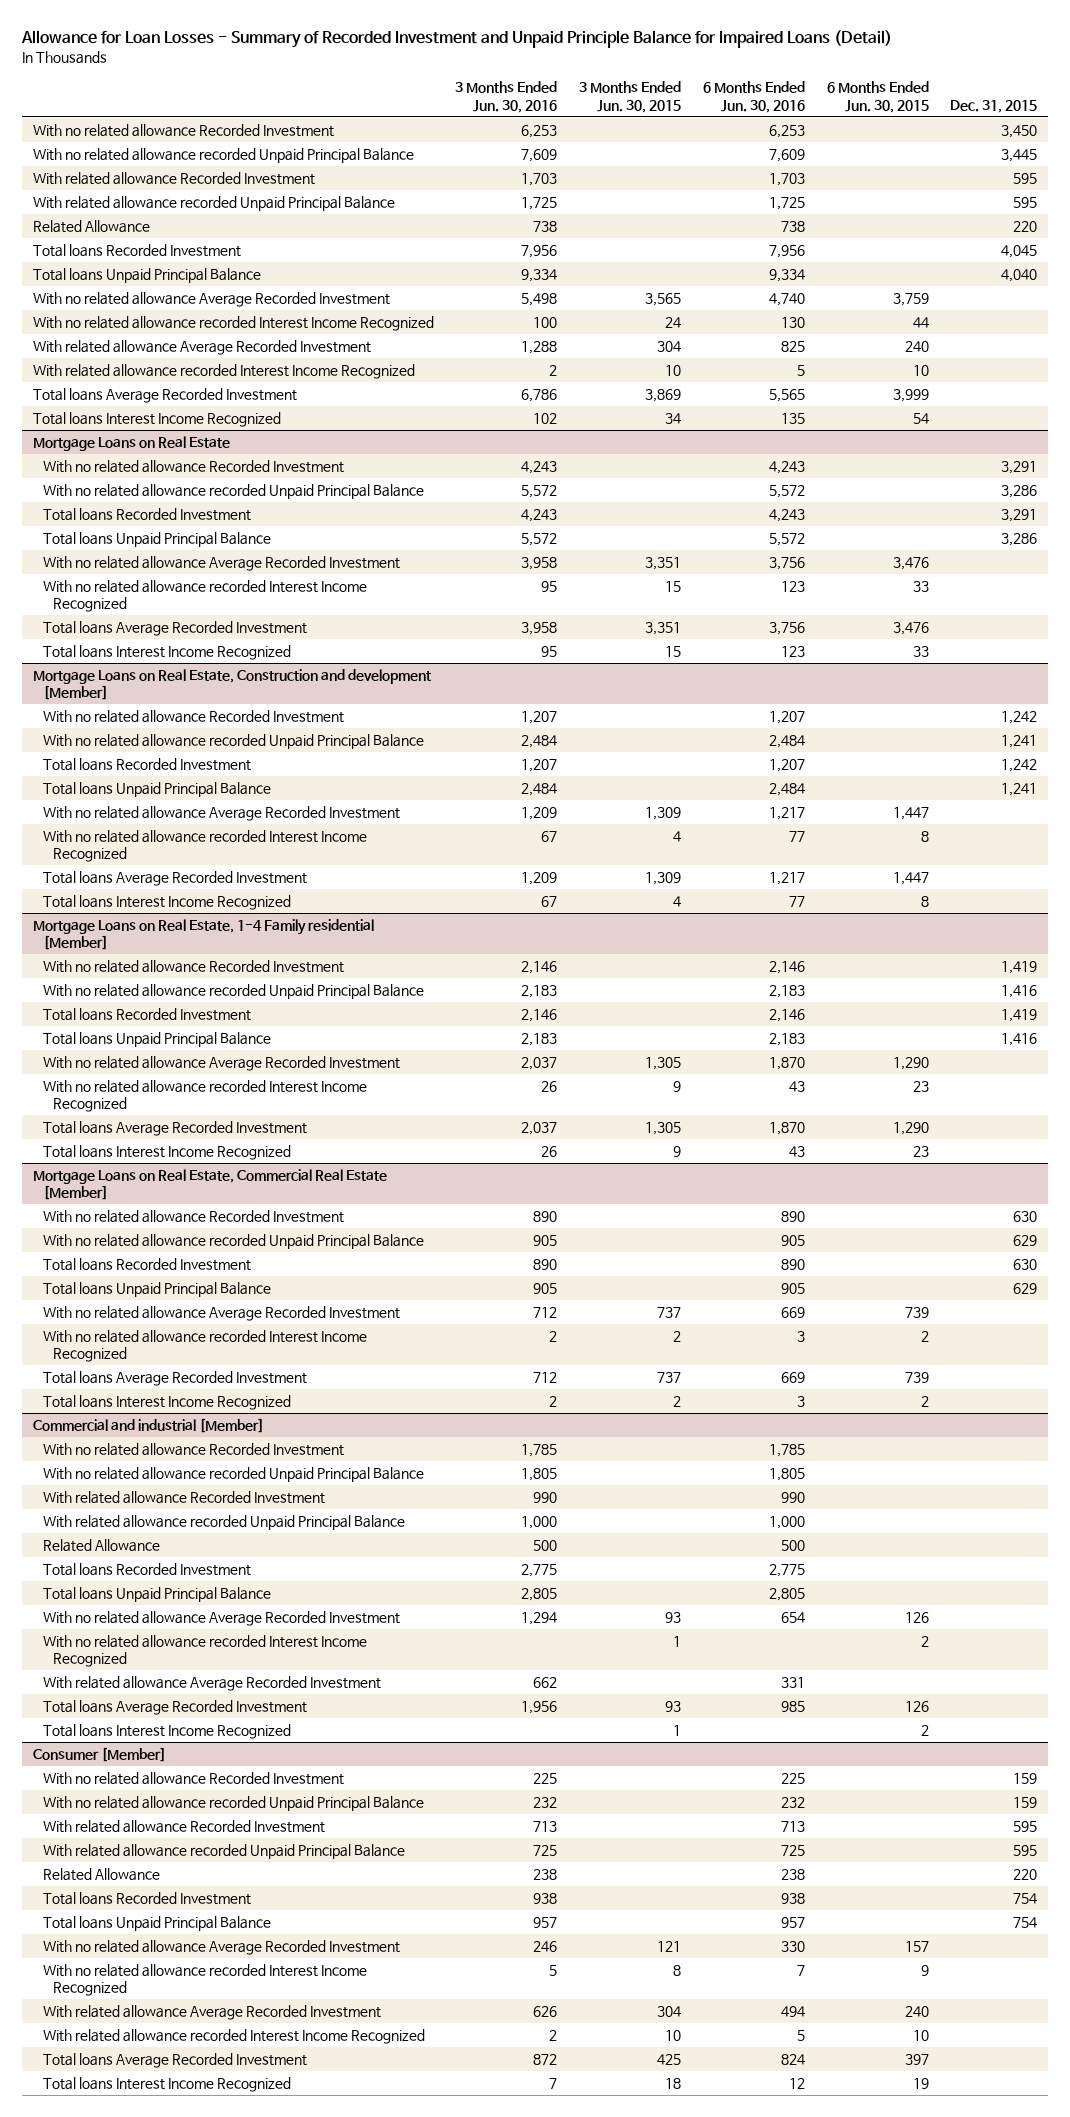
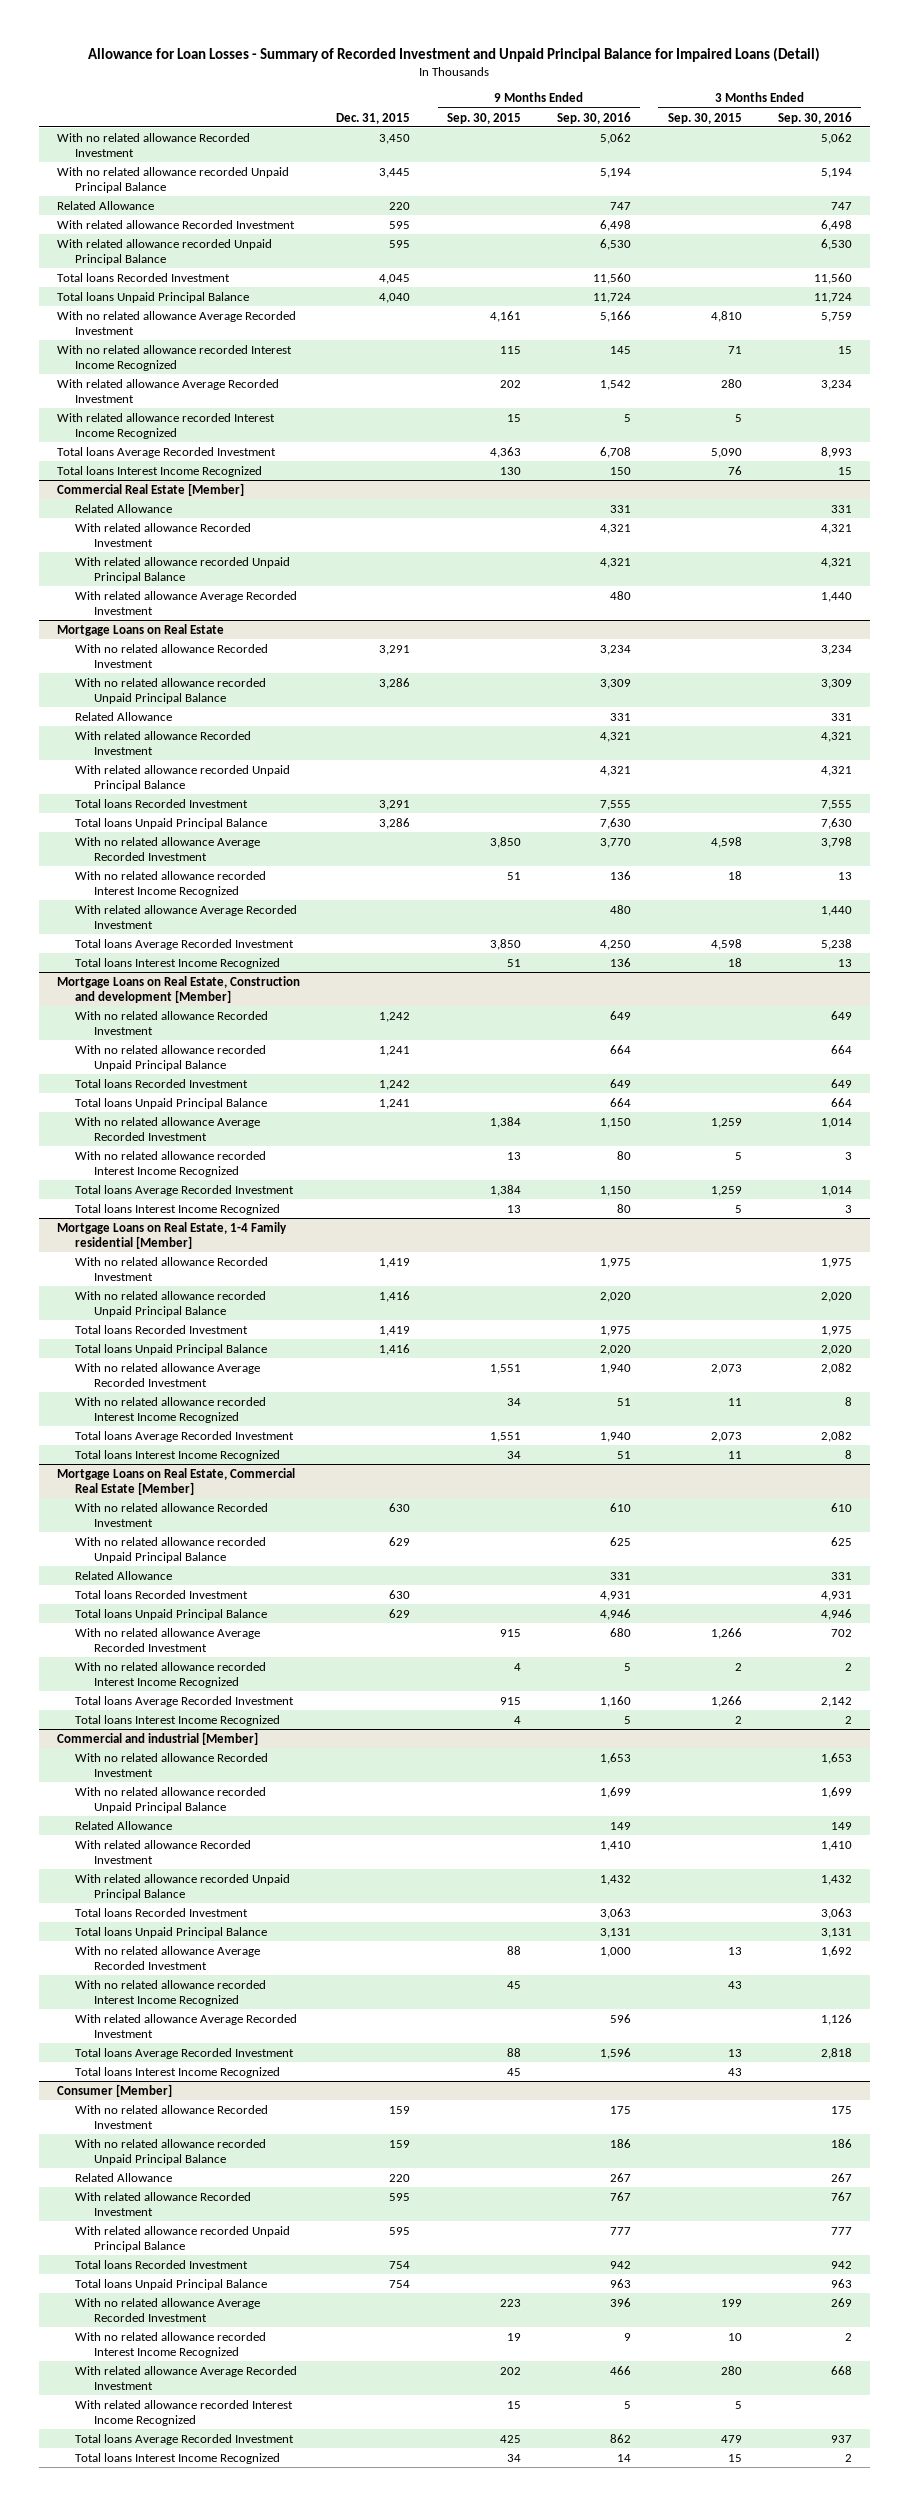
- Allowance for Loan Losses - Summary of Recorded Investment and Unpaid Principle Balance for Impaired Loans (Detail)
+ Allowance for Loan Losses - Summary of Recorded Investment and Unpaid Principal Balance for Impaired Loans (Detail)
- | 3 Months Ended Jun. 30, 2016 | 3 Months Ended Jun. 30, 2015 | 6 Months Ended Jun. 30, 2016 | 6 Months Ended Jun. 30, 2015 | Dec. 31, 2015
+ | Dec. 31, 2015 | 9 Months Ended Sep. 30, 2015 | 9 Months Ended Sep. 30, 2016 | 3 Months Ended Sep. 30, 2015 | 3 Months Ended Sep. 30, 2016
moved up: Related Allowance | 220 | | 747 | | 747
+ Commercial Real Estate [Member]
+ Related Allowance | | | 331 | | 331
+ With related allowance Recorded Investment | | | 4,321 | | 4,321
+ With related allowance recorded Unpaid Principal Balance | | | 4,321 | | 4,321
+ With related allowance Average Recorded Investment | | | 480 | | 1,440
@ Mortgage Loans on Real Estate
+ Related Allowance | | | 331 | | 331
+ With related allowance Recorded Investment | | | 4,321 | | 4,321
+ With related allowance recorded Unpaid Principal Balance | | | 4,321 | | 4,321
+ With related allowance Average Recorded Investment | | | 480 | | 1,440
@ Mortgage Loans on Real Estate, Commercial Real Estate [Member]
+ Related Allowance | | | 331 | | 331
@ Commercial and industrial [Member]
moved up: Related Allowance | | | 149 | | 149
@ Consumer [Member]
moved up: Related Allowance | 220 | | 267 | | 267

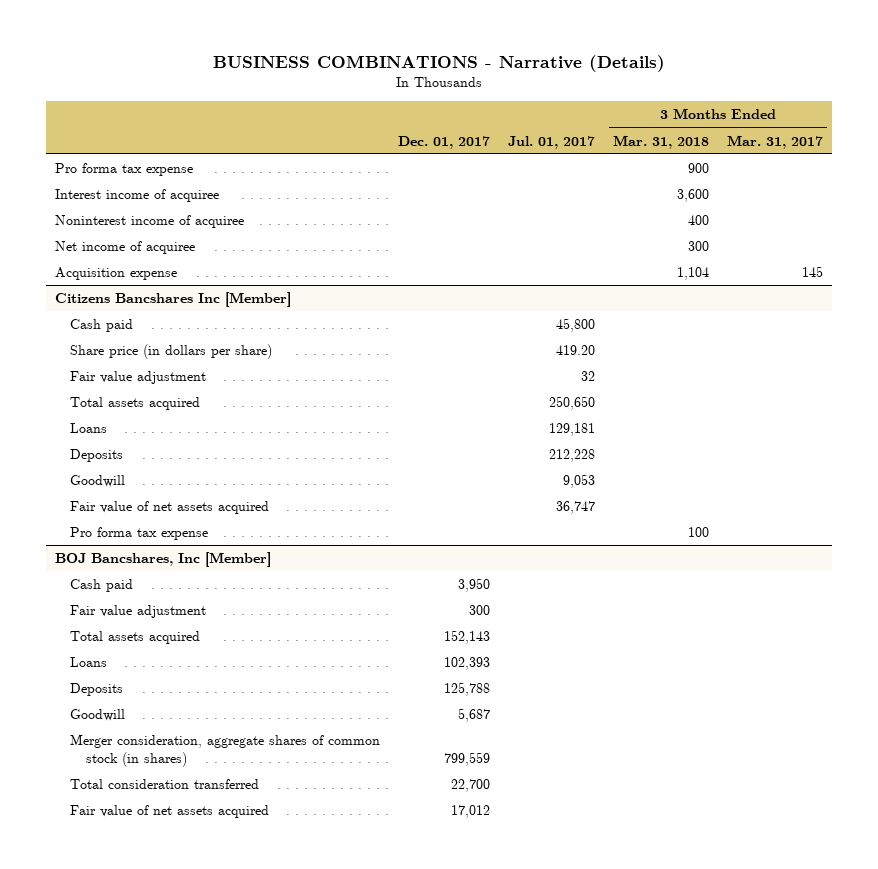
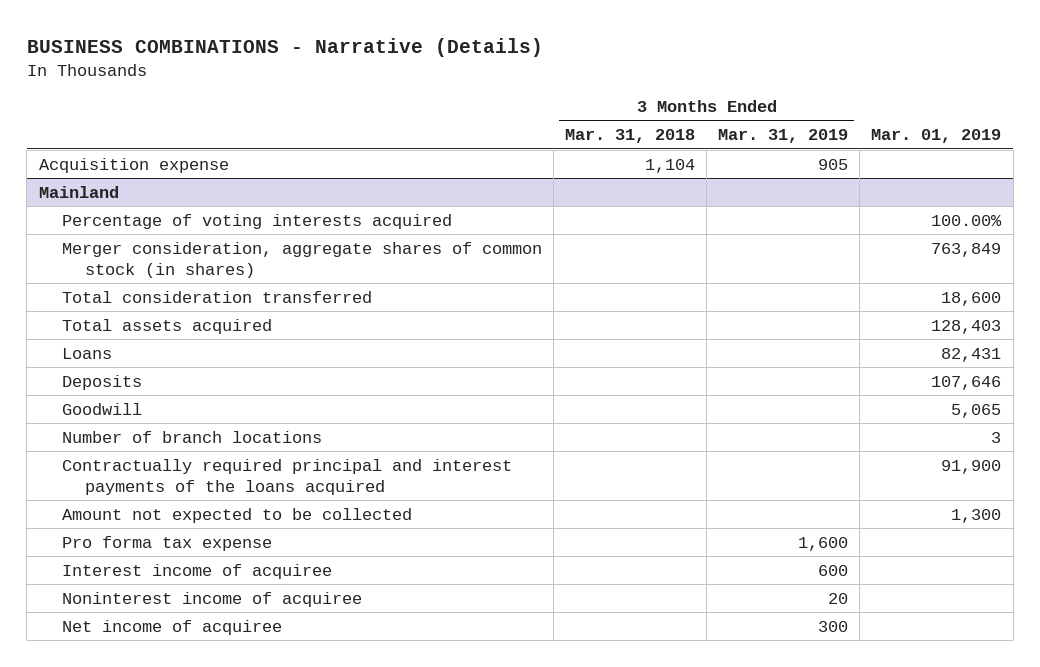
- | Dec. 01, 2017 | Jul. 01, 2017 | 3 Months Ended Mar. 31, 2018 | 3 Months Ended Mar. 31, 2017
+ | 3 Months Ended Mar. 31, 2018 | 3 Months Ended Mar. 31, 2019 | Mar. 01, 2019
- Pro forma tax expense | | | 900 |
- Interest income of acquiree | | | 3,600 |
- Noninterest income of acquiree | | | 400 |
- Net income of acquiree | | | 300 |
- Citizens Bancshares Inc [Member]
- Cash paid | | 45,800 | |
- Share price (in dollars per share) | | 419.20 | |
- Fair value adjustment | | 32 | |
- Total assets acquired | | 250,650 | |
- Loans | | 129,181 | |
- Deposits | | 212,228 | |
- Goodwill | | 9,053 | |
- Fair value of net assets acquired | | 36,747 | |
- Pro forma tax expense | | | 100 |
- BOJ Bancshares, Inc [Member]
- Cash paid | 3,950 | | |
- Fair value adjustment | 300 | | |
- Total assets acquired | 152,143 | | |
- Loans | 102,393 | | |
- Deposits | 125,788 | | |
- Goodwill | 5,687 | | |
- Merger consideration, aggregate shares of common stock (in shares) | 799,559 | | |
- Total consideration transferred | 22,700 | | |
- Fair value of net assets acquired | 17,012 | | |
+ Mainland
+ Percentage of voting interests acquired | | | 100.00%
+ Merger consideration, aggregate shares of common stock (in shares) | | | 763,849
+ Total consideration transferred | | | 18,600
+ Total assets acquired | | | 128,403
+ Loans | | | 82,431
+ Deposits | | | 107,646
+ Goodwill | | | 5,065
+ Number of branch locations | | | 3
+ Contractually required principal and interest payments of the loans acquired | | | 91,900
+ Amount not expected to be collected | | | 1,300
+ Pro forma tax expense | | 1,600 |
+ Interest income of acquiree | | 600 |
+ Noninterest income of acquiree | | 20 |
+ Net income of acquiree | | 300 |

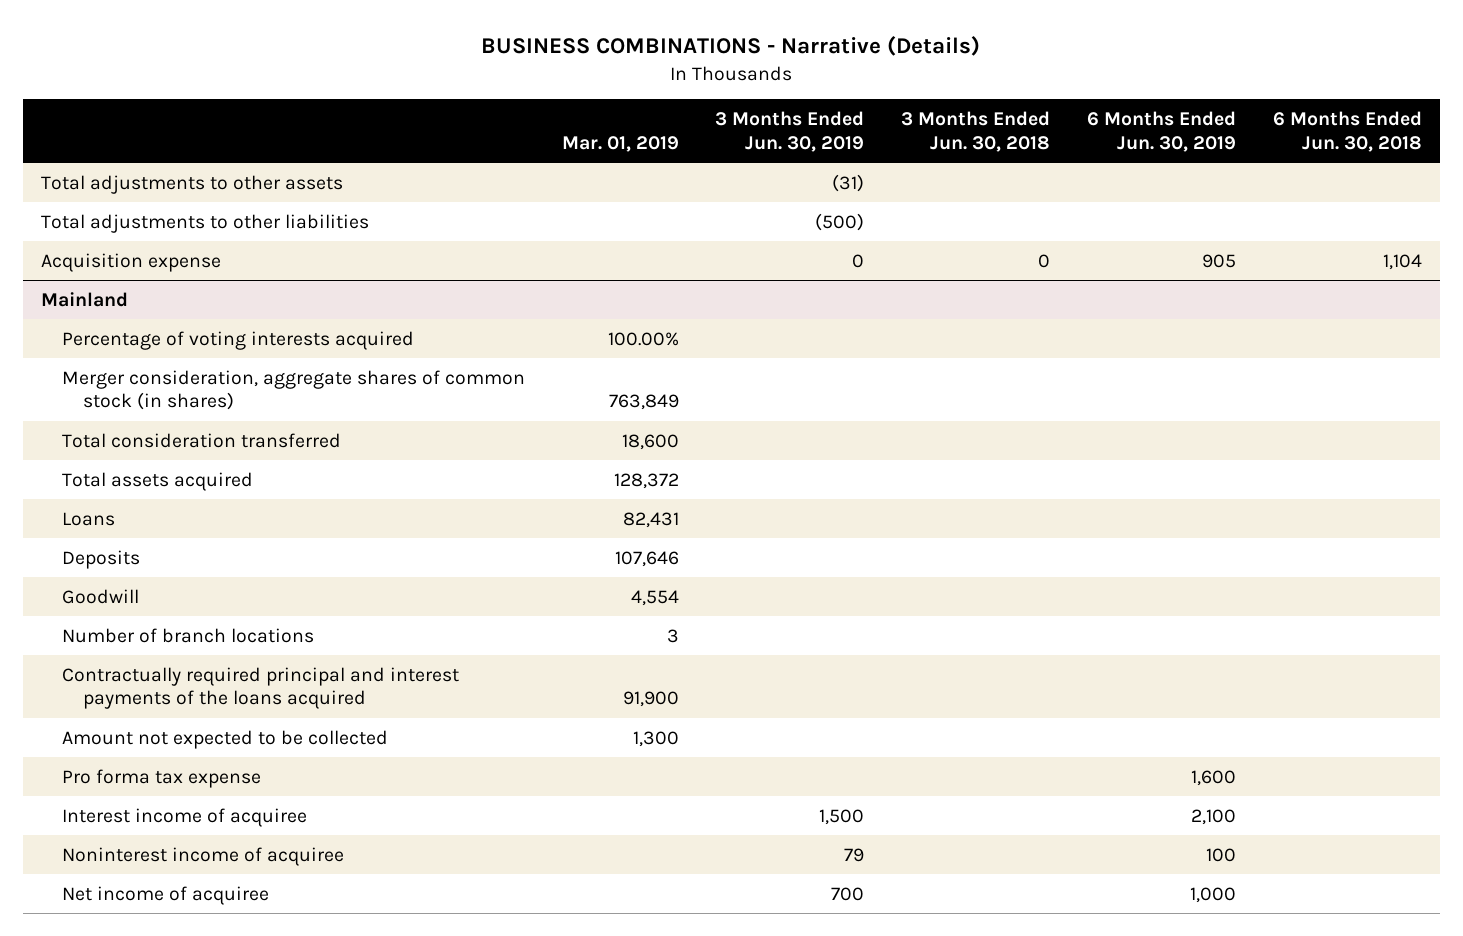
- | 3 Months Ended Mar. 31, 2018 | 3 Months Ended Mar. 31, 2019 | Mar. 01, 2019
+ | Mar. 01, 2019 | 3 Months Ended Jun. 30, 2019 | 3 Months Ended Jun. 30, 2018 | 6 Months Ended Jun. 30, 2019 | 6 Months Ended Jun. 30, 2018
+ Total adjustments to other assets | | (31) | | |
+ Total adjustments to other liabilities | | (500) | | |
@ Mainland
- Total assets acquired | | | 128,403
+ Total assets acquired | 128,372 | | | |
- Goodwill | | | 5,065
+ Goodwill | 4,554 | | | |

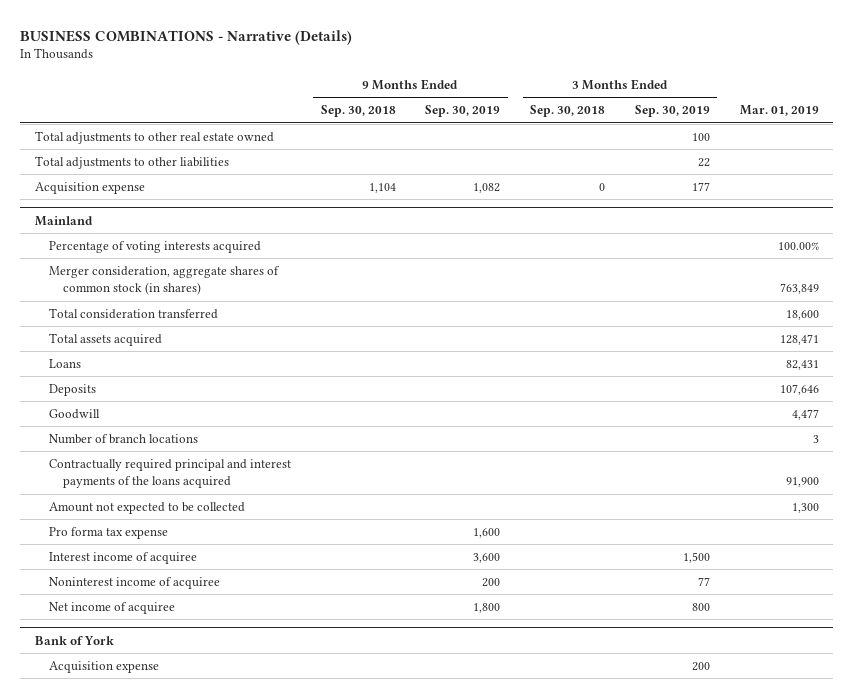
- | Mar. 01, 2019 | 3 Months Ended Jun. 30, 2019 | 3 Months Ended Jun. 30, 2018 | 6 Months Ended Jun. 30, 2019 | 6 Months Ended Jun. 30, 2018
+ | 9 Months Ended Sep. 30, 2018 | 9 Months Ended Sep. 30, 2019 | 3 Months Ended Sep. 30, 2018 | 3 Months Ended Sep. 30, 2019 | Mar. 01, 2019
- Total adjustments to other assets | | (31) | | |
+ Total adjustments to other real estate owned | | | | 100 |
@ Mainland
- Total assets acquired | 128,372 | | | |
+ Total assets acquired | | | | | 128,471
- Goodwill | 4,554 | | | |
+ Goodwill | | | | | 4,477
+ Bank of York
+ Acquisition expense | | | | 200 |

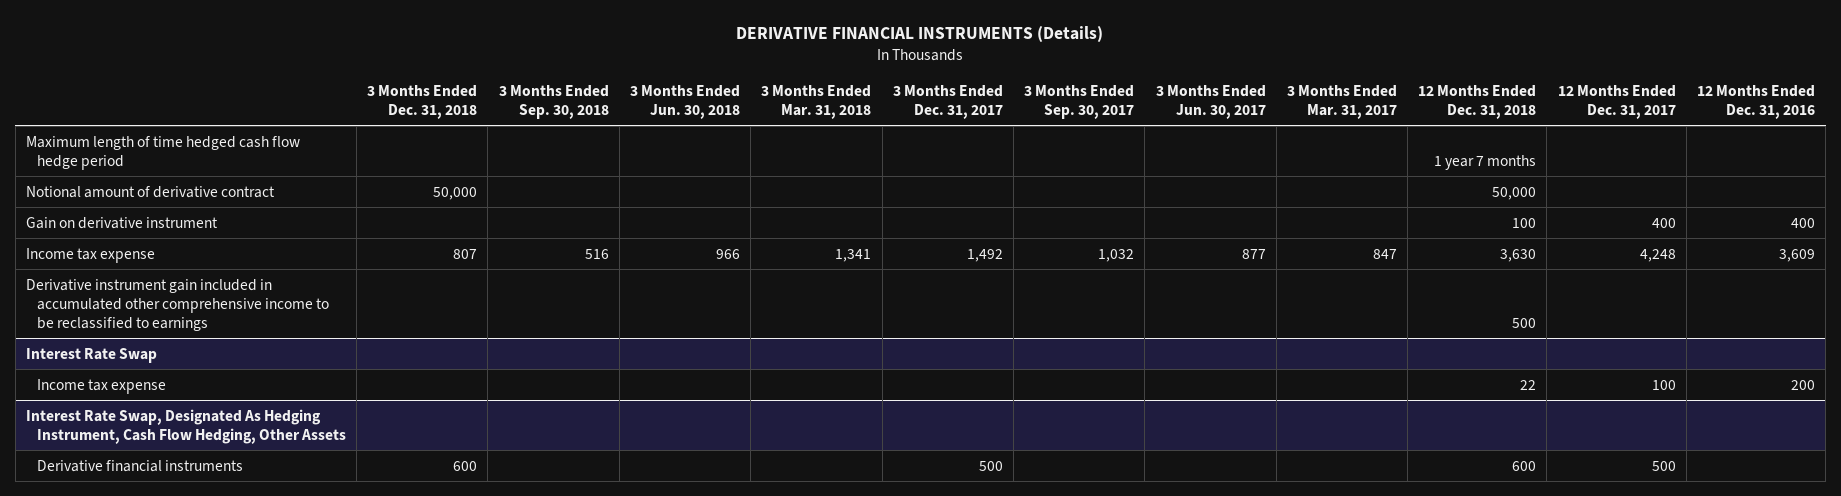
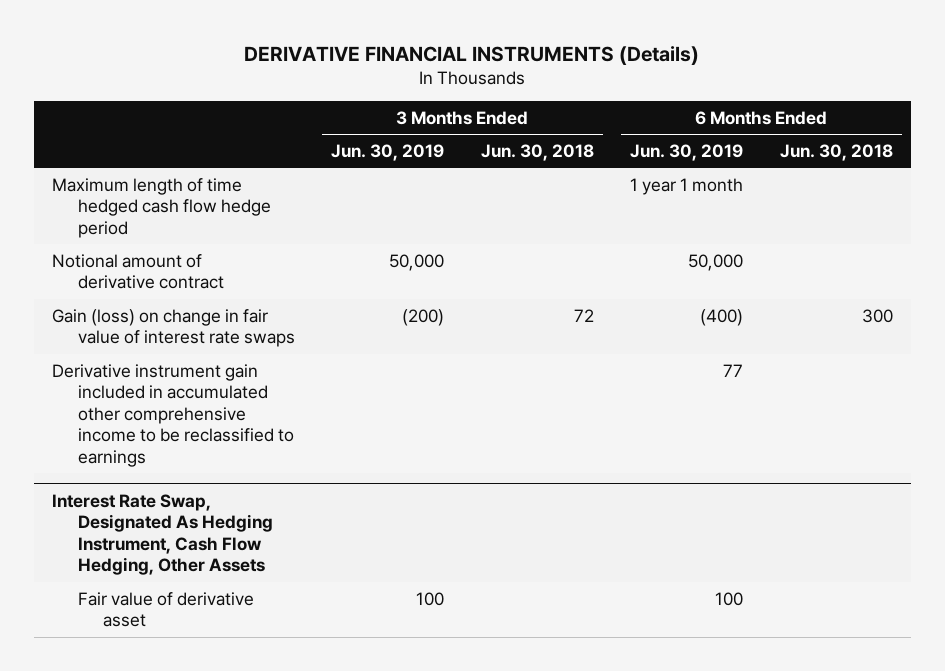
- | 3 Months Ended Dec. 31, 2018 | 3 Months Ended Sep. 30, 2018 | 3 Months Ended Jun. 30, 2018 | 3 Months Ended Mar. 31, 2018 | 3 Months Ended Dec. 31, 2017 | 3 Months Ended Sep. 30, 2017 | 3 Months Ended Jun. 30, 2017 | 3 Months Ended Mar. 31, 2017 | 12 Months Ended Dec. 31, 2018 | 12 Months Ended Dec. 31, 2017 | 12 Months Ended Dec. 31, 2016
+ | 3 Months Ended Jun. 30, 2019 | 3 Months Ended Jun. 30, 2018 | 6 Months Ended Jun. 30, 2019 | 6 Months Ended Jun. 30, 2018
- Gain on derivative instrument | | | | | | | | | 100 | 400 | 400
- Income tax expense | 807 | 516 | 966 | 1,341 | 1,492 | 1,032 | 877 | 847 | 3,630 | 4,248 | 3,609
+ Gain (loss) on change in fair value of interest rate swaps | (200) | 72 | (400) | 300
- Interest Rate Swap
- Income tax expense | | | | | | | | | 22 | 100 | 200
@ Interest Rate Swap, Designated As Hedging Instrument, Cash Flow Hedging, Other Assets
- Derivative financial instruments | 600 | | | | 500 | | | | 600 | 500 |
+ Fair value of derivative asset | 100 | | 100 |

